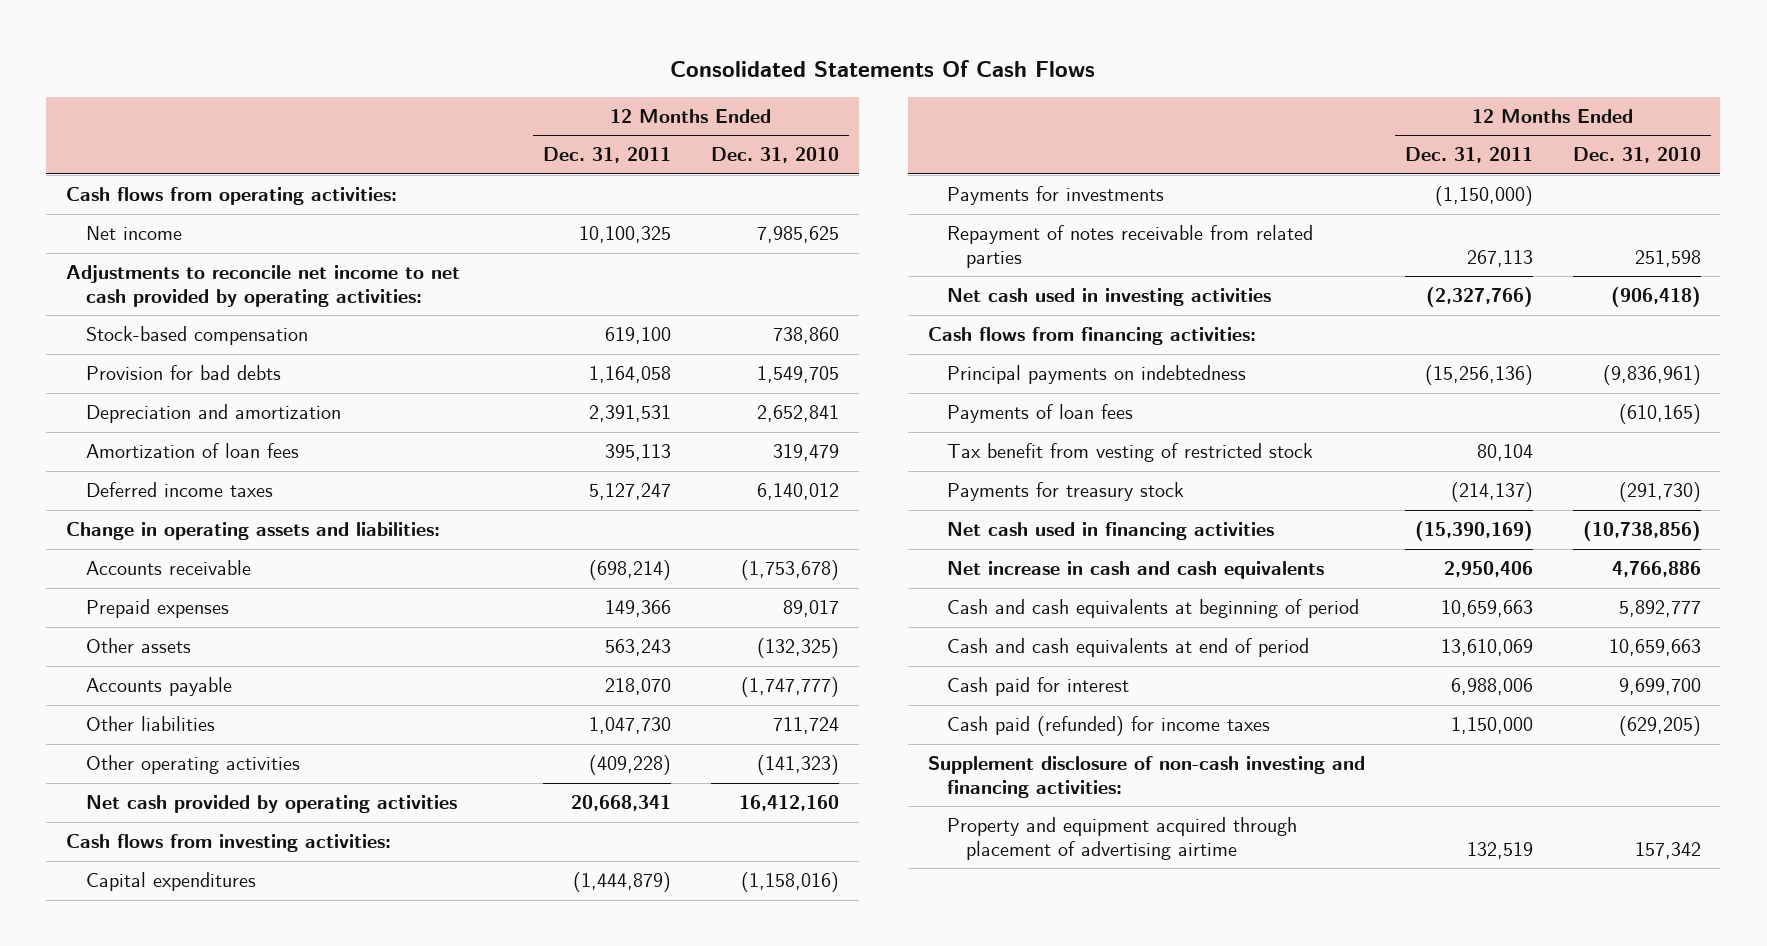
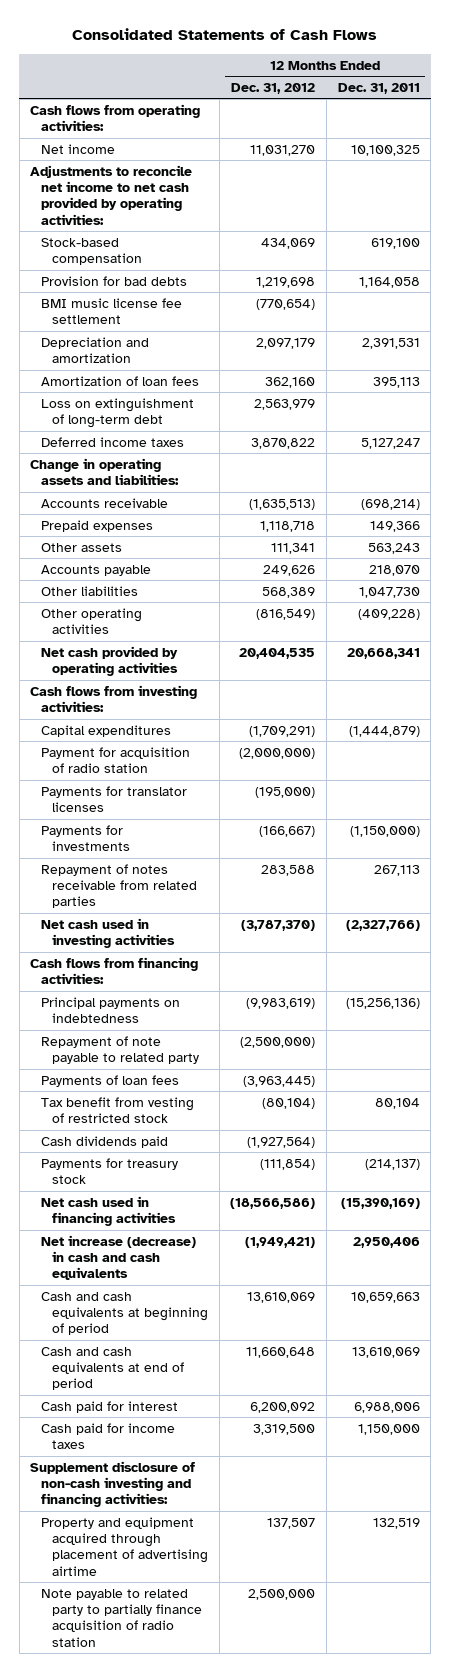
- Consolidated Statements Of Cash Flows
+ Consolidated Statements of Cash Flows
- | 12 Months Ended Dec. 31, 2011 | 12 Months Ended Dec. 31, 2010
+ | 12 Months Ended Dec. 31, 2012 | 12 Months Ended Dec. 31, 2011
+ BMI music license fee settlement | (770,654) |
+ Loss on extinguishment of long-term debt | 2,563,979 |
+ Payment for acquisition of radio station | (2,000,000) |
+ Payments for translator licenses | (195,000) |
+ Repayment of note payable to related party | (2,500,000) |
+ Cash dividends paid | (1,927,564) |
- Net increase in cash and cash equivalents | 2,950,406 | 4,766,886
+ Net increase (decrease) in cash and cash equivalents | (1,949,421) | 2,950,406
- Cash paid (refunded) for income taxes | 1,150,000 | (629,205)
+ Cash paid for income taxes | 3,319,500 | 1,150,000
+ Note payable to related party to partially finance acquisition of radio station | 2,500,000 |

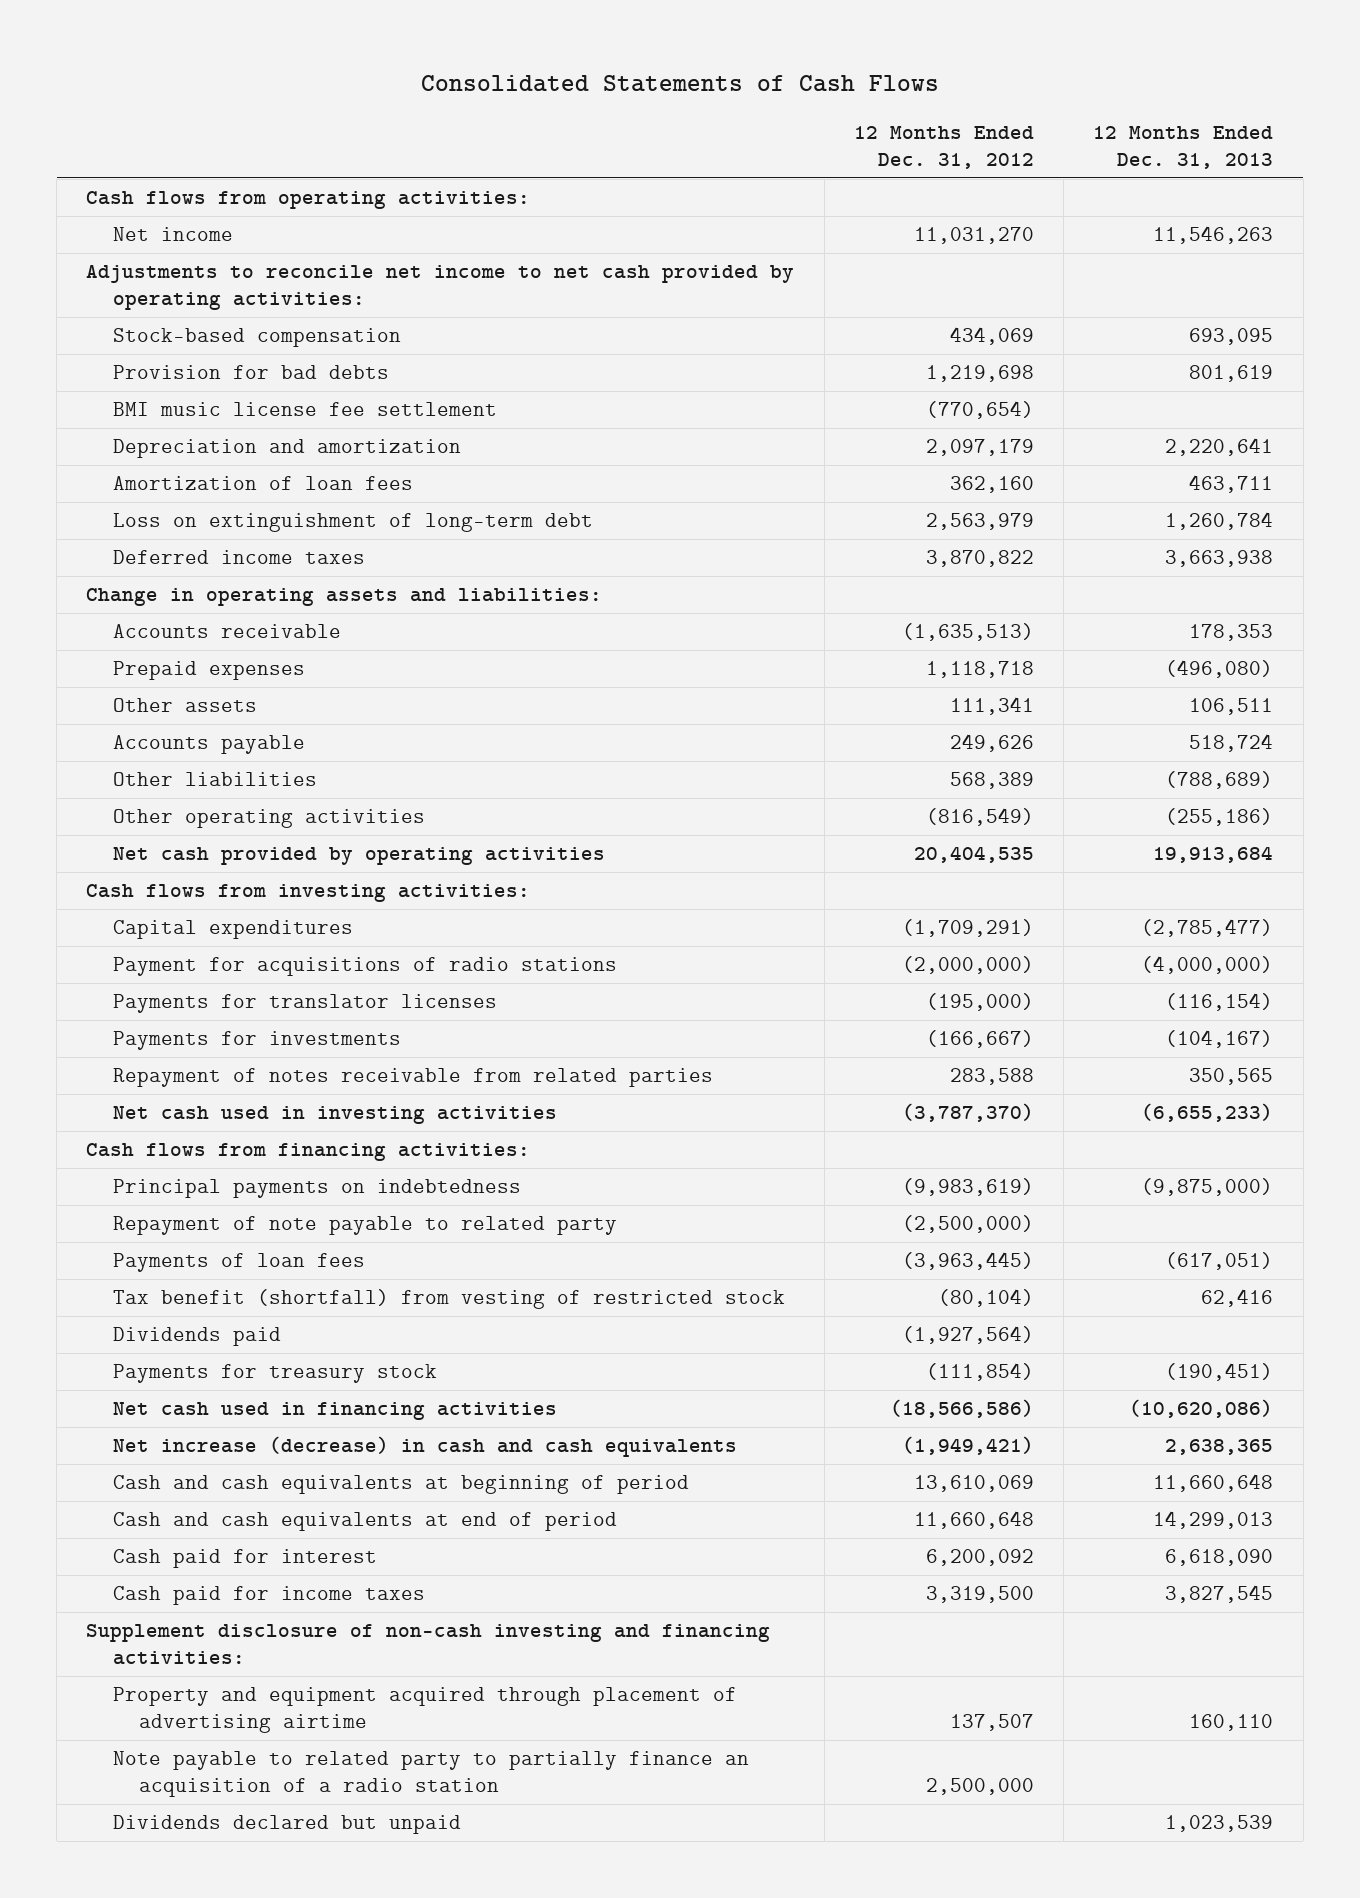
- | 12 Months Ended Dec. 31, 2012 | 12 Months Ended Dec. 31, 2011
+ | 12 Months Ended Dec. 31, 2012 | 12 Months Ended Dec. 31, 2013
- Payment for acquisition of radio station | (2,000,000) |
+ Payment for acquisitions of radio stations | (2,000,000) | (4,000,000)
- Tax benefit from vesting of restricted stock | (80,104) | 80,104
- Cash dividends paid | (1,927,564) |
+ Tax benefit (shortfall) from vesting of restricted stock | (80,104) | 62,416
+ Dividends paid | (1,927,564) |
- Note payable to related party to partially finance acquisition of radio station | 2,500,000 |
+ Note payable to related party to partially finance an acquisition of a radio station | 2,500,000 |
+ Dividends declared but unpaid | | 1,023,539

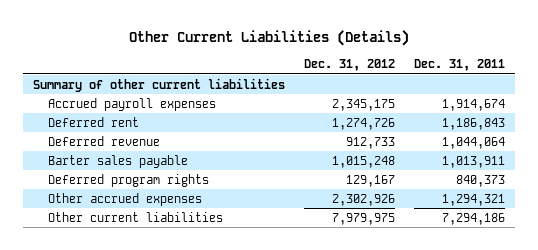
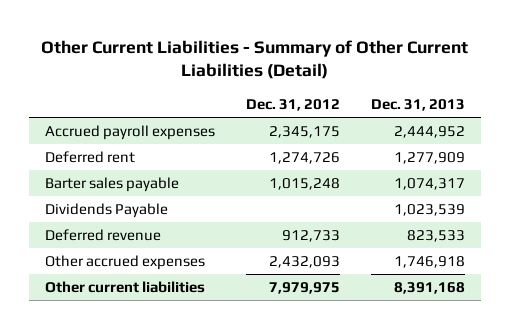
- Other Current Liabilities (Details)
+ Other Current Liabilities - Summary of Other Current Liabilities (Detail)
- | Dec. 31, 2012 | Dec. 31, 2011
+ | Dec. 31, 2012 | Dec. 31, 2013
- Summary of other current liabilities
- Deferred program rights | 129,167 | 840,373
- Other accrued expenses | 2,302,926 | 1,294,321
+ Dividends Payable | | 1,023,539
moved down: Deferred revenue | 912,733 | 823,533
+ Other accrued expenses | 2,432,093 | 1,746,918

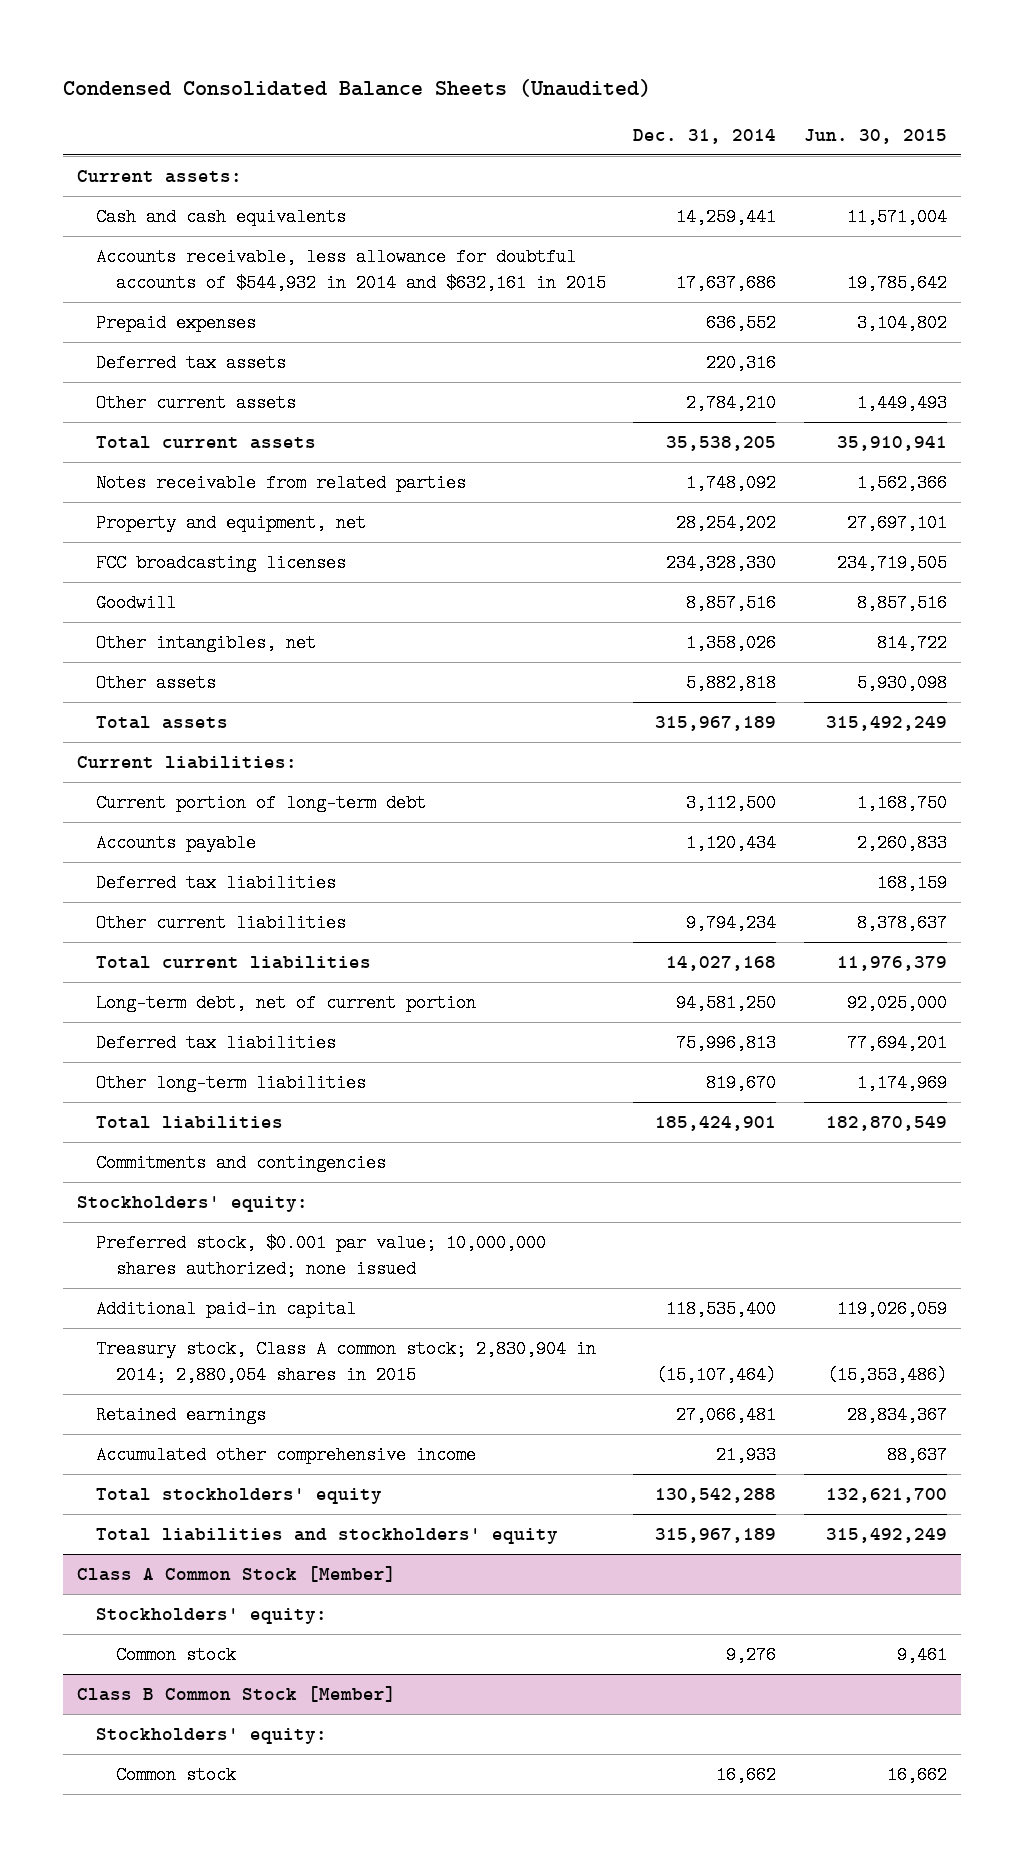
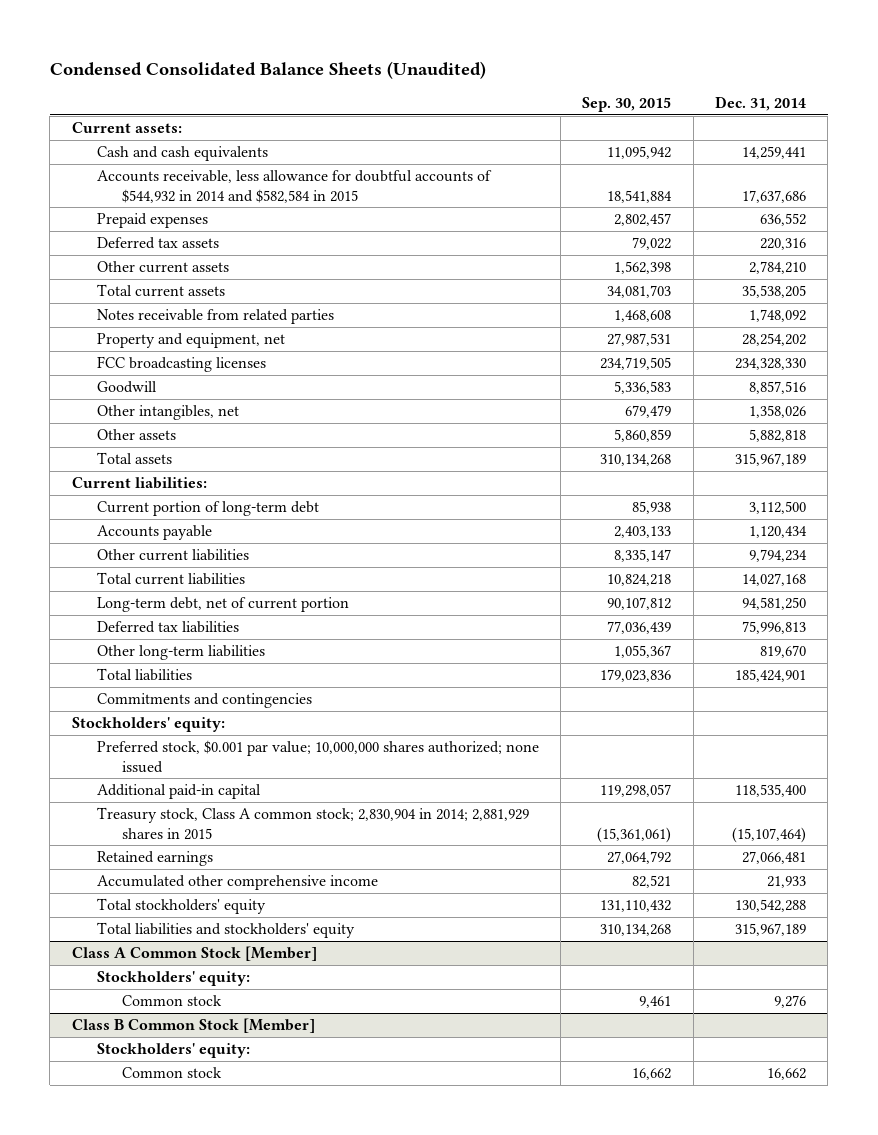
- | Dec. 31, 2014 | Jun. 30, 2015
+ | Sep. 30, 2015 | Dec. 31, 2014
- Accounts receivable, less allowance for doubtful accounts of $544,932 in 2014 and $632,161 in 2015 | 17,637,686 | 19,785,642
+ Accounts receivable, less allowance for doubtful accounts of $544,932 in 2014 and $582,584 in 2015 | 18,541,884 | 17,637,686
- Deferred tax liabilities | | 168,159
- Treasury stock, Class A common stock; 2,830,904 in 2014; 2,880,054 shares in 2015 | (15,107,464) | (15,353,486)
+ Treasury stock, Class A common stock; 2,830,904 in 2014; 2,881,929 shares in 2015 | (15,361,061) | (15,107,464)

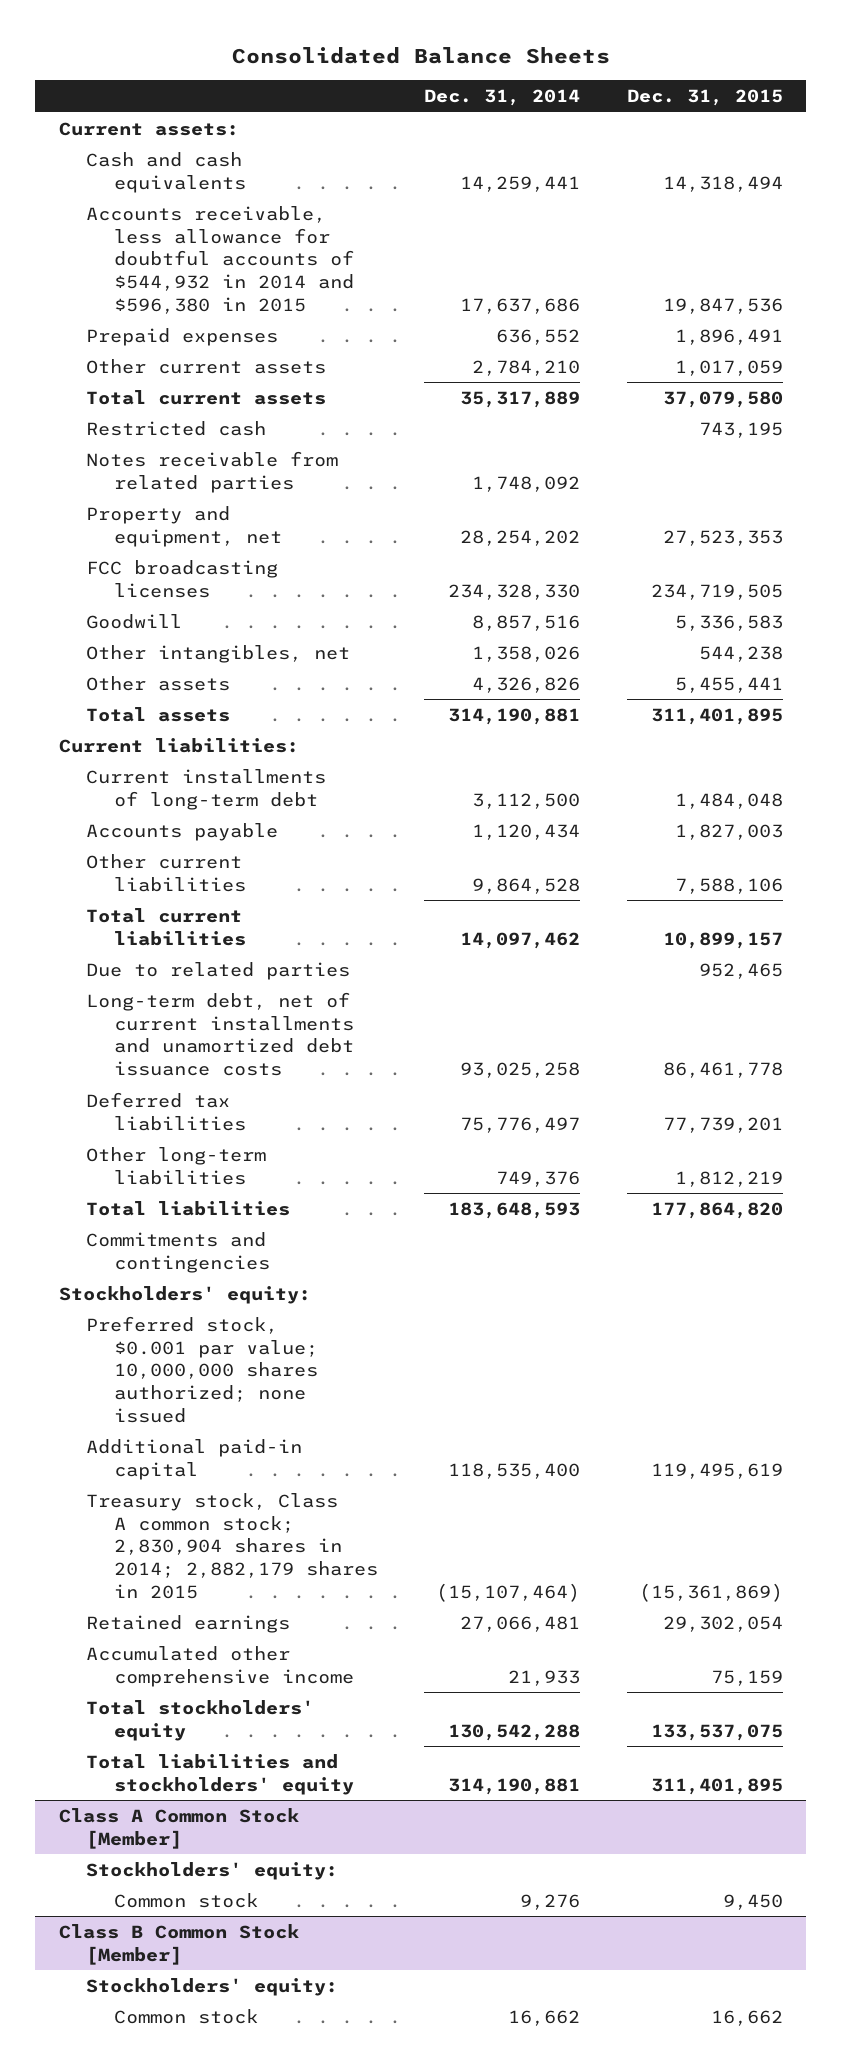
- Condensed Consolidated Balance Sheets (Unaudited)
+ Consolidated Balance Sheets
- | Sep. 30, 2015 | Dec. 31, 2014
+ | Dec. 31, 2014 | Dec. 31, 2015
- Accounts receivable, less allowance for doubtful accounts of $544,932 in 2014 and $582,584 in 2015 | 18,541,884 | 17,637,686
+ Accounts receivable, less allowance for doubtful accounts of $544,932 in 2014 and $596,380 in 2015 | 17,637,686 | 19,847,536
- Deferred tax assets | 79,022 | 220,316
- Total current assets | 34,081,703 | 35,538,205
+ Total current assets | 35,317,889 | 37,079,580
+ Restricted cash | | 743,195
- Other assets | 5,860,859 | 5,882,818
- Total assets | 310,134,268 | 315,967,189
+ Other assets | 4,326,826 | 5,455,441
+ Total assets | 314,190,881 | 311,401,895
- Current portion of long-term debt | 85,938 | 3,112,500
+ Current installments of long-term debt | 3,112,500 | 1,484,048
- Other current liabilities | 8,335,147 | 9,794,234
- Total current liabilities | 10,824,218 | 14,027,168
- Long-term debt, net of current portion | 90,107,812 | 94,581,250
- Deferred tax liabilities | 77,036,439 | 75,996,813
- Other long-term liabilities | 1,055,367 | 819,670
- Total liabilities | 179,023,836 | 185,424,901
+ Other current liabilities | 9,864,528 | 7,588,106
+ Total current liabilities | 14,097,462 | 10,899,157
+ Due to related parties | | 952,465
+ Long-term debt, net of current installments and unamortized debt issuance costs | 93,025,258 | 86,461,778
+ Deferred tax liabilities | 75,776,497 | 77,739,201
+ Other long-term liabilities | 749,376 | 1,812,219
+ Total liabilities | 183,648,593 | 177,864,820
- Treasury stock, Class A common stock; 2,830,904 in 2014; 2,881,929 shares in 2015 | (15,361,061) | (15,107,464)
+ Treasury stock, Class A common stock; 2,830,904 shares in 2014; 2,882,179 shares in 2015 | (15,107,464) | (15,361,869)
- Total liabilities and stockholders' equity | 310,134,268 | 315,967,189
+ Total liabilities and stockholders' equity | 314,190,881 | 311,401,895

